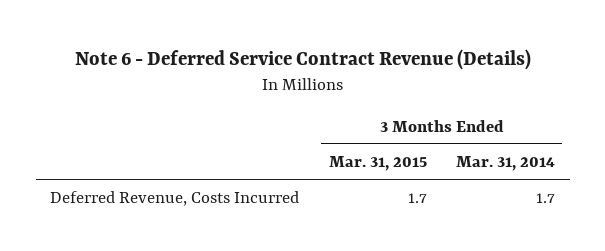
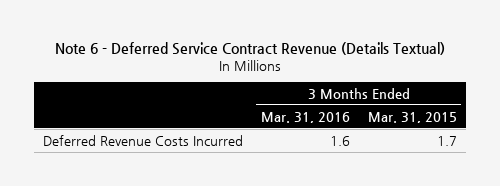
- Note 6 - Deferred Service Contract Revenue (Details)
+ Note 6 - Deferred Service Contract Revenue (Details Textual)
- | 3 Months Ended Mar. 31, 2015 | 3 Months Ended Mar. 31, 2014
+ | 3 Months Ended Mar. 31, 2016 | 3 Months Ended Mar. 31, 2015
- Deferred Revenue, Costs Incurred | 1.7 | 1.7
+ Deferred Revenue Costs Incurred | 1.6 | 1.7

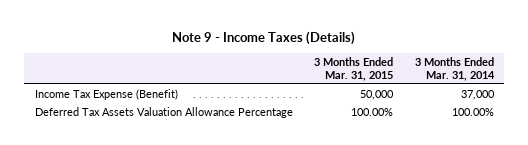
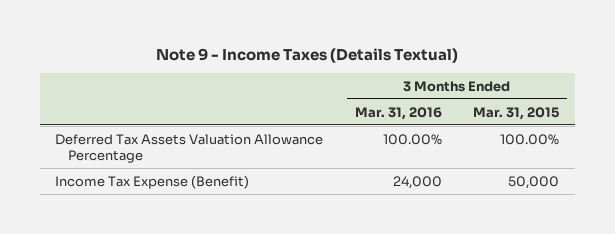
- Note 9 - Income Taxes (Details)
+ Note 9 - Income Taxes (Details Textual)
- | 3 Months Ended Mar. 31, 2015 | 3 Months Ended Mar. 31, 2014
+ | 3 Months Ended Mar. 31, 2016 | 3 Months Ended Mar. 31, 2015
moved down: Income Tax Expense (Benefit) | 24,000 | 50,000

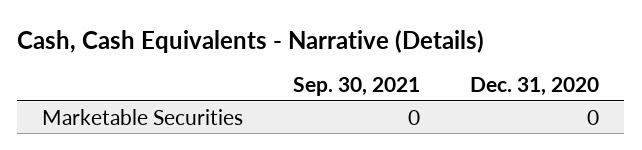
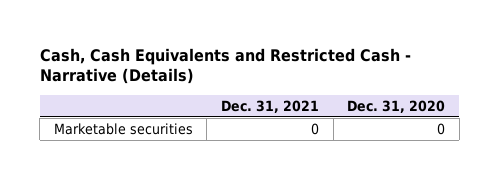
- Cash, Cash Equivalents - Narrative (Details)
+ Cash, Cash Equivalents and Restricted Cash - Narrative (Details)
- | Sep. 30, 2021 | Dec. 31, 2020
+ | Dec. 31, 2021 | Dec. 31, 2020
- Marketable Securities | 0 | 0
+ Marketable securities | 0 | 0

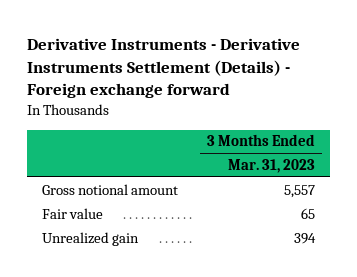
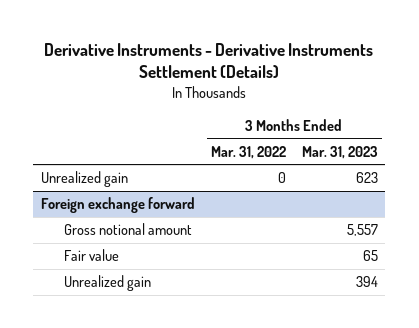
- Derivative Instruments - Derivative Instruments Settlement (Details) - Foreign exchange forward
+ Derivative Instruments - Derivative Instruments Settlement (Details)
- | 3 Months Ended Mar. 31, 2023
+ | 3 Months Ended Mar. 31, 2022 | 3 Months Ended Mar. 31, 2023
+ Unrealized gain | 0 | 623
+ Foreign exchange forward

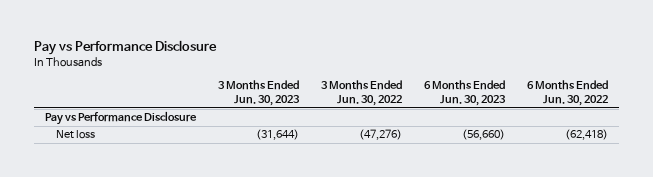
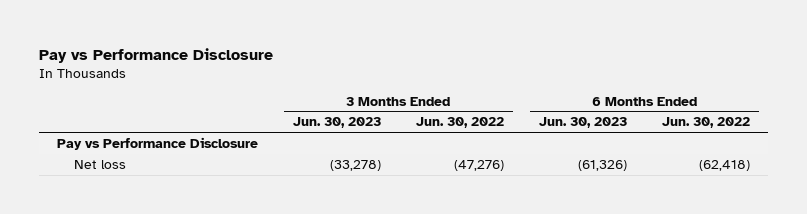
- Net loss | (31,644) | (47,276) | (56,660) | (62,418)
+ Net loss | (33,278) | (47,276) | (61,326) | (62,418)

